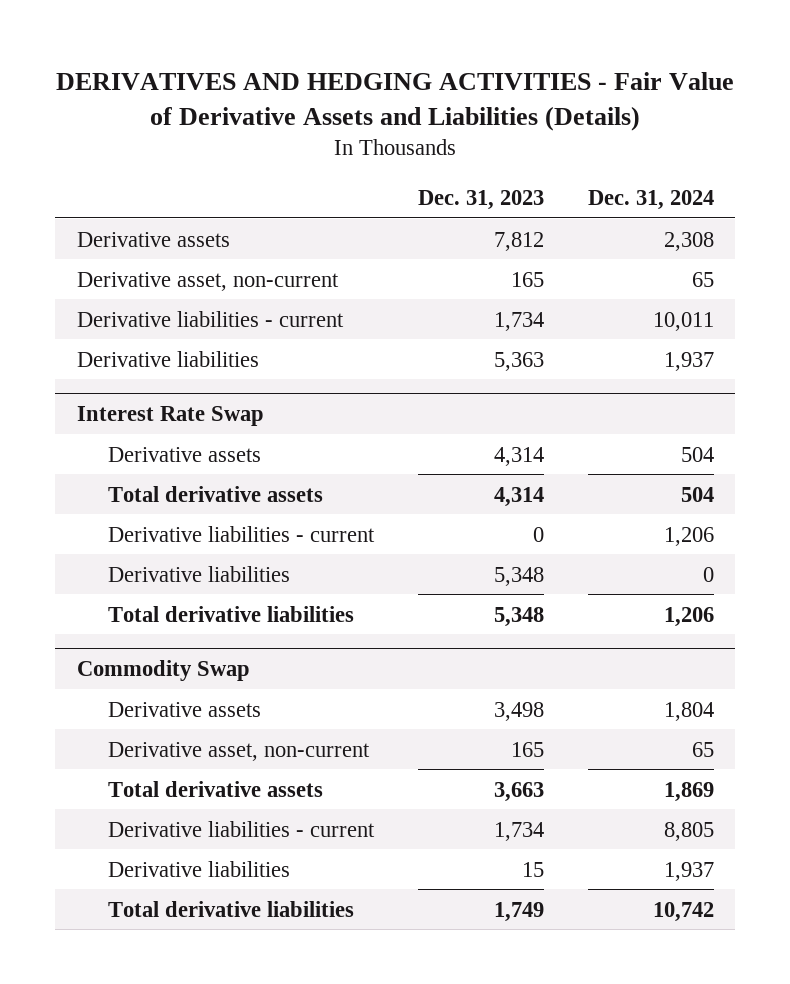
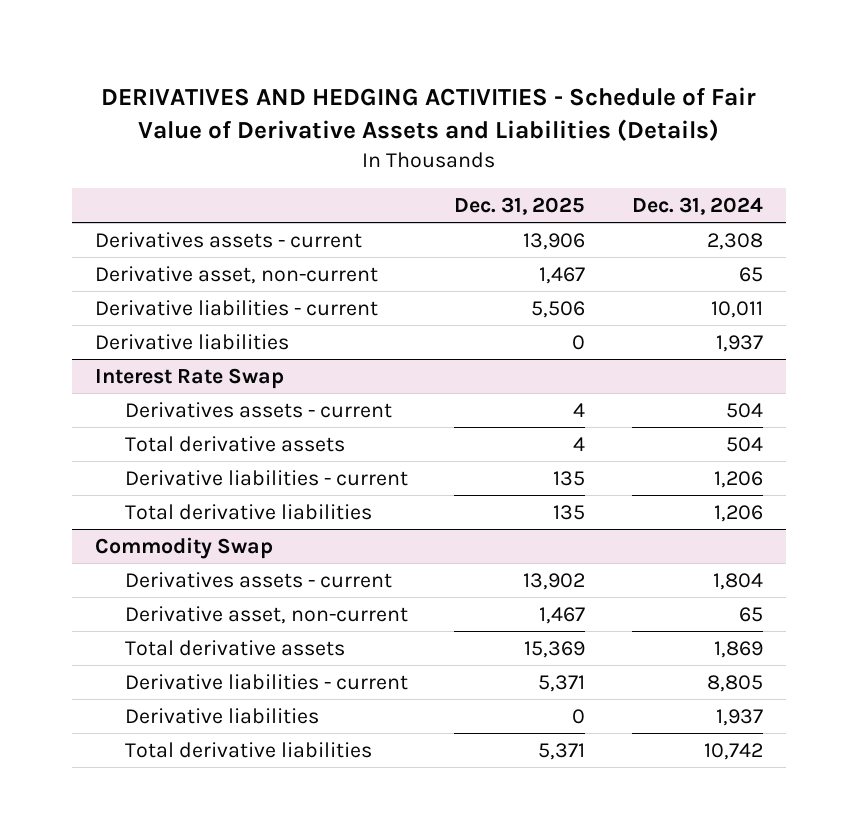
- DERIVATIVES AND HEDGING ACTIVITIES - Fair Value of Derivative Assets and Liabilities (Details)
+ DERIVATIVES AND HEDGING ACTIVITIES - Schedule of Fair Value of Derivative Assets and Liabilities (Details)
- | Dec. 31, 2023 | Dec. 31, 2024
+ | Dec. 31, 2025 | Dec. 31, 2024
- Derivative assets | 7,812 | 2,308
+ Derivatives assets - current | 13,906 | 2,308
@ Interest Rate Swap
- Derivative assets | 4,314 | 504
+ Derivatives assets - current | 4 | 504
- Derivative liabilities | 5,348 | 0
@ Commodity Swap
- Derivative assets | 3,498 | 1,804
+ Derivatives assets - current | 13,902 | 1,804

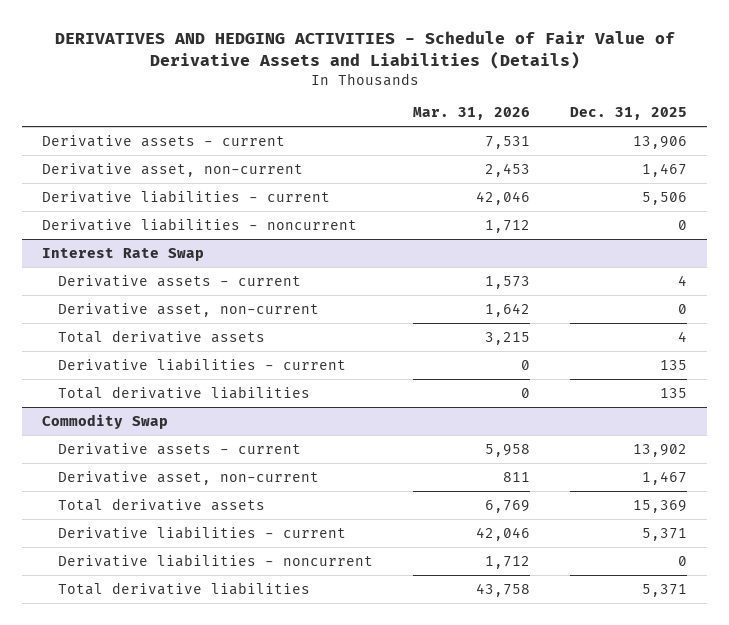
- | Dec. 31, 2025 | Dec. 31, 2024
+ | Mar. 31, 2026 | Dec. 31, 2025
- Derivatives assets - current | 13,906 | 2,308
+ Derivative assets - current | 7,531 | 13,906
- Derivative liabilities | 0 | 1,937
+ Derivative liabilities - noncurrent | 1,712 | 0
@ Interest Rate Swap
- Derivatives assets - current | 4 | 504
+ Derivative assets - current | 1,573 | 4
+ Derivative asset, non-current | 1,642 | 0
@ Commodity Swap
- Derivatives assets - current | 13,902 | 1,804
+ Derivative assets - current | 5,958 | 13,902
- Derivative liabilities | 0 | 1,937
+ Derivative liabilities - noncurrent | 1,712 | 0

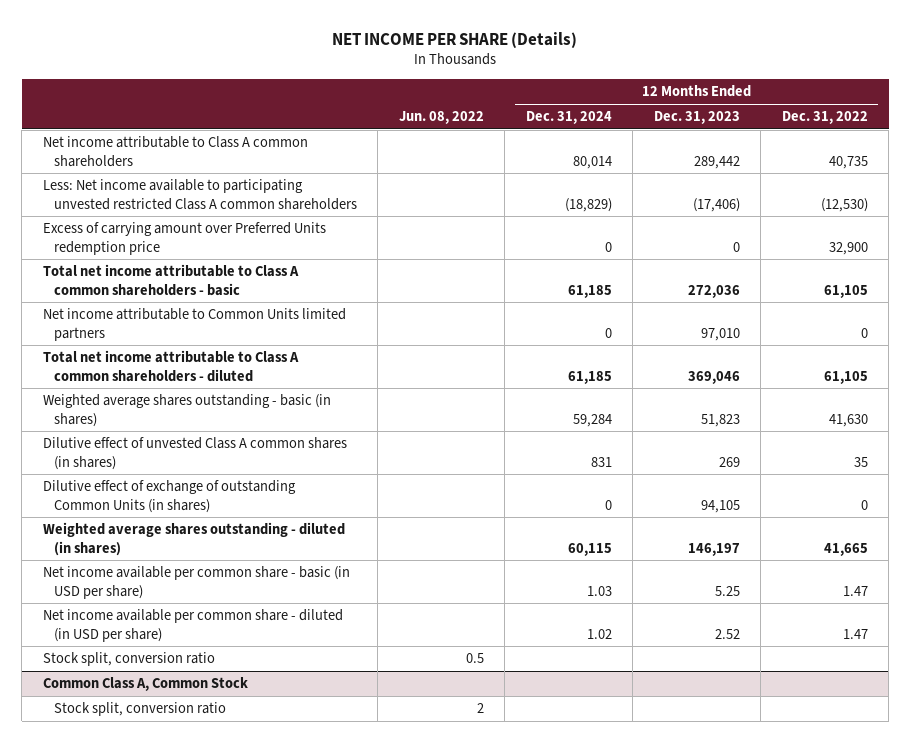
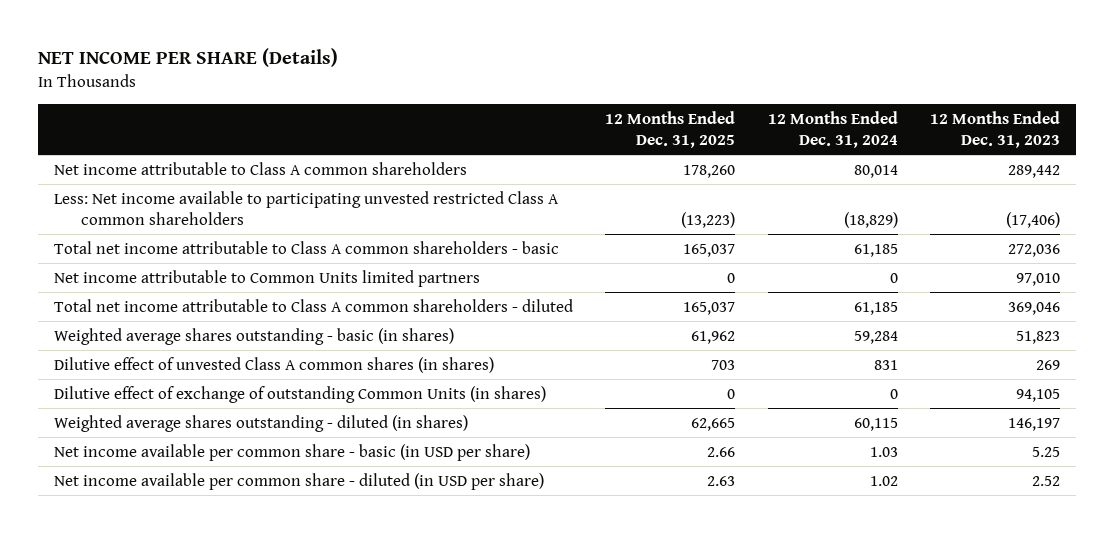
- | Jun. 08, 2022 | 12 Months Ended Dec. 31, 2024 | 12 Months Ended Dec. 31, 2023 | 12 Months Ended Dec. 31, 2022
+ | 12 Months Ended Dec. 31, 2025 | 12 Months Ended Dec. 31, 2024 | 12 Months Ended Dec. 31, 2023
- Excess of carrying amount over Preferred Units redemption price | | 0 | 0 | 32,900
- Stock split, conversion ratio | 0.5 | | |
- Common Class A, Common Stock
- Stock split, conversion ratio | 2 | | |

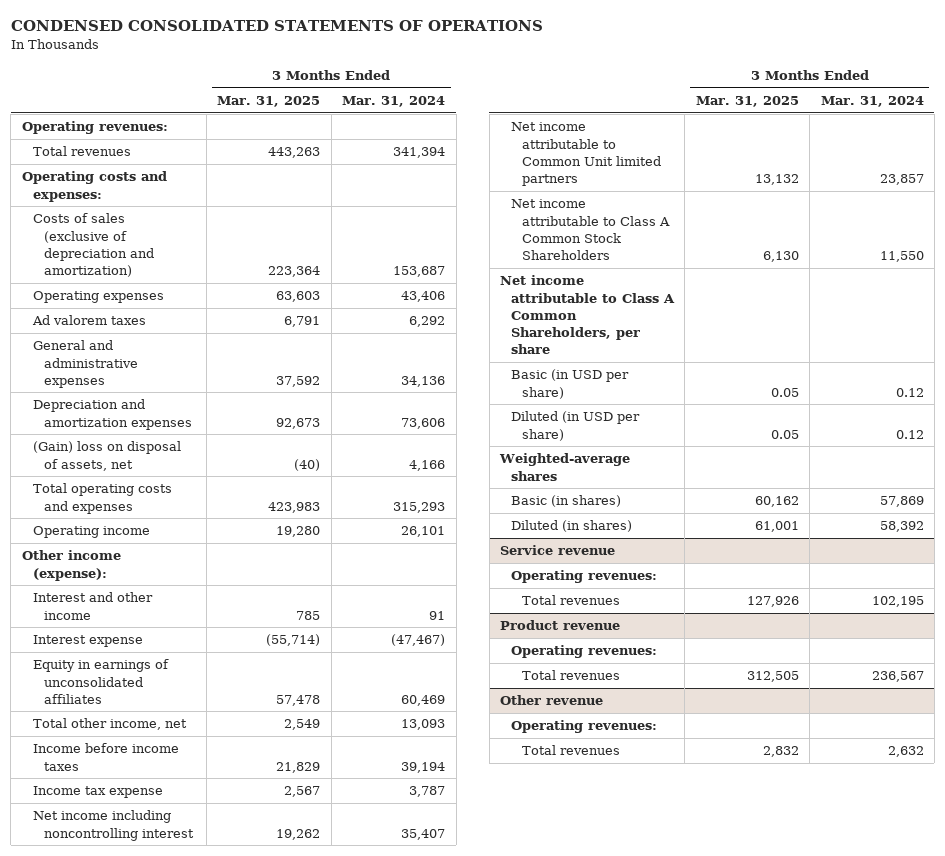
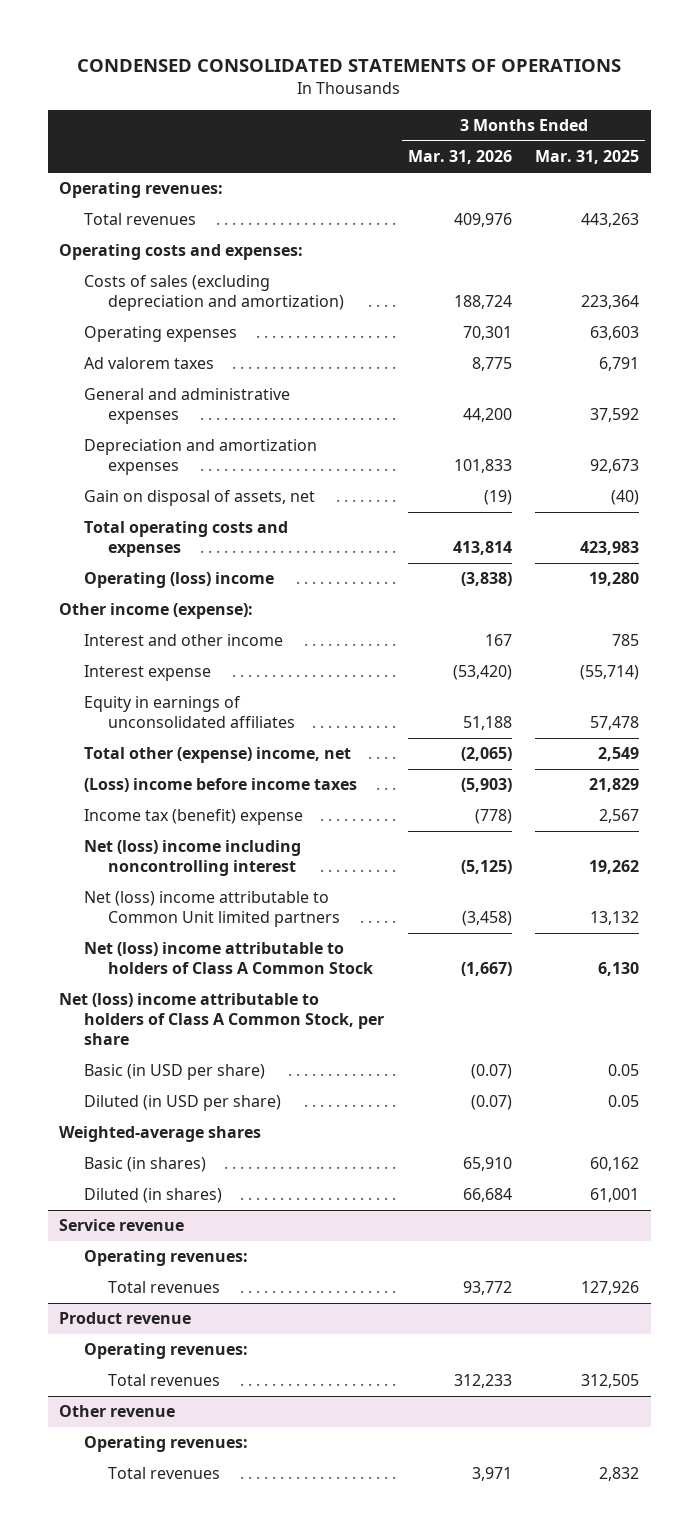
- | 3 Months Ended Mar. 31, 2025 | 3 Months Ended Mar. 31, 2024
+ | 3 Months Ended Mar. 31, 2026 | 3 Months Ended Mar. 31, 2025
- Costs of sales (exclusive of depreciation and amortization) | 223,364 | 153,687
+ Costs of sales (excluding depreciation and amortization) | 188,724 | 223,364
- (Gain) loss on disposal of assets, net | (40) | 4,166
+ Gain on disposal of assets, net | (19) | (40)
- Operating income | 19,280 | 26,101
+ Operating (loss) income | (3,838) | 19,280
- Total other income, net | 2,549 | 13,093
- Income before income taxes | 21,829 | 39,194
- Income tax expense | 2,567 | 3,787
- Net income including noncontrolling interest | 19,262 | 35,407
- Net income attributable to Common Unit limited partners | 13,132 | 23,857
- Net income attributable to Class A Common Stock Shareholders | 6,130 | 11,550
- Net income attributable to Class A Common Shareholders, per share
+ Total other (expense) income, net | (2,065) | 2,549
+ (Loss) income before income taxes | (5,903) | 21,829
+ Income tax (benefit) expense | (778) | 2,567
+ Net (loss) income including noncontrolling interest | (5,125) | 19,262
+ Net (loss) income attributable to Common Unit limited partners | (3,458) | 13,132
+ Net (loss) income attributable to holders of Class A Common Stock | (1,667) | 6,130
+ Net (loss) income attributable to holders of Class A Common Stock, per share

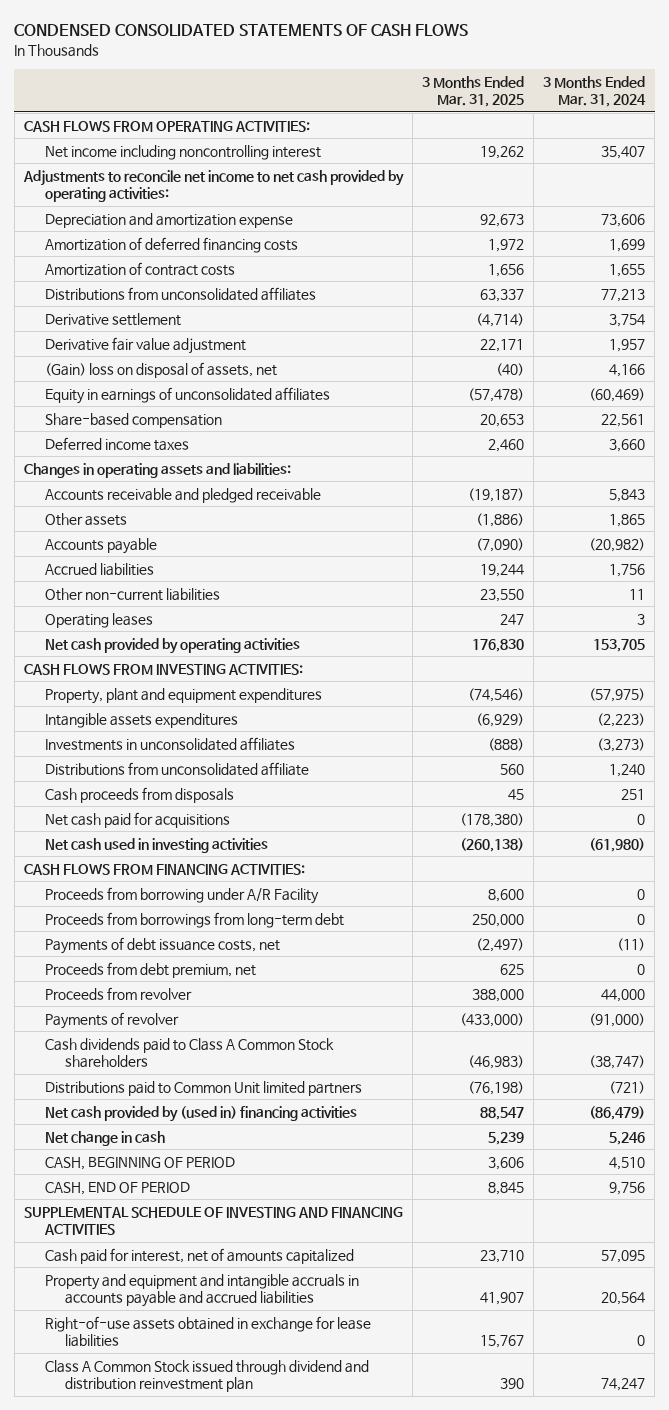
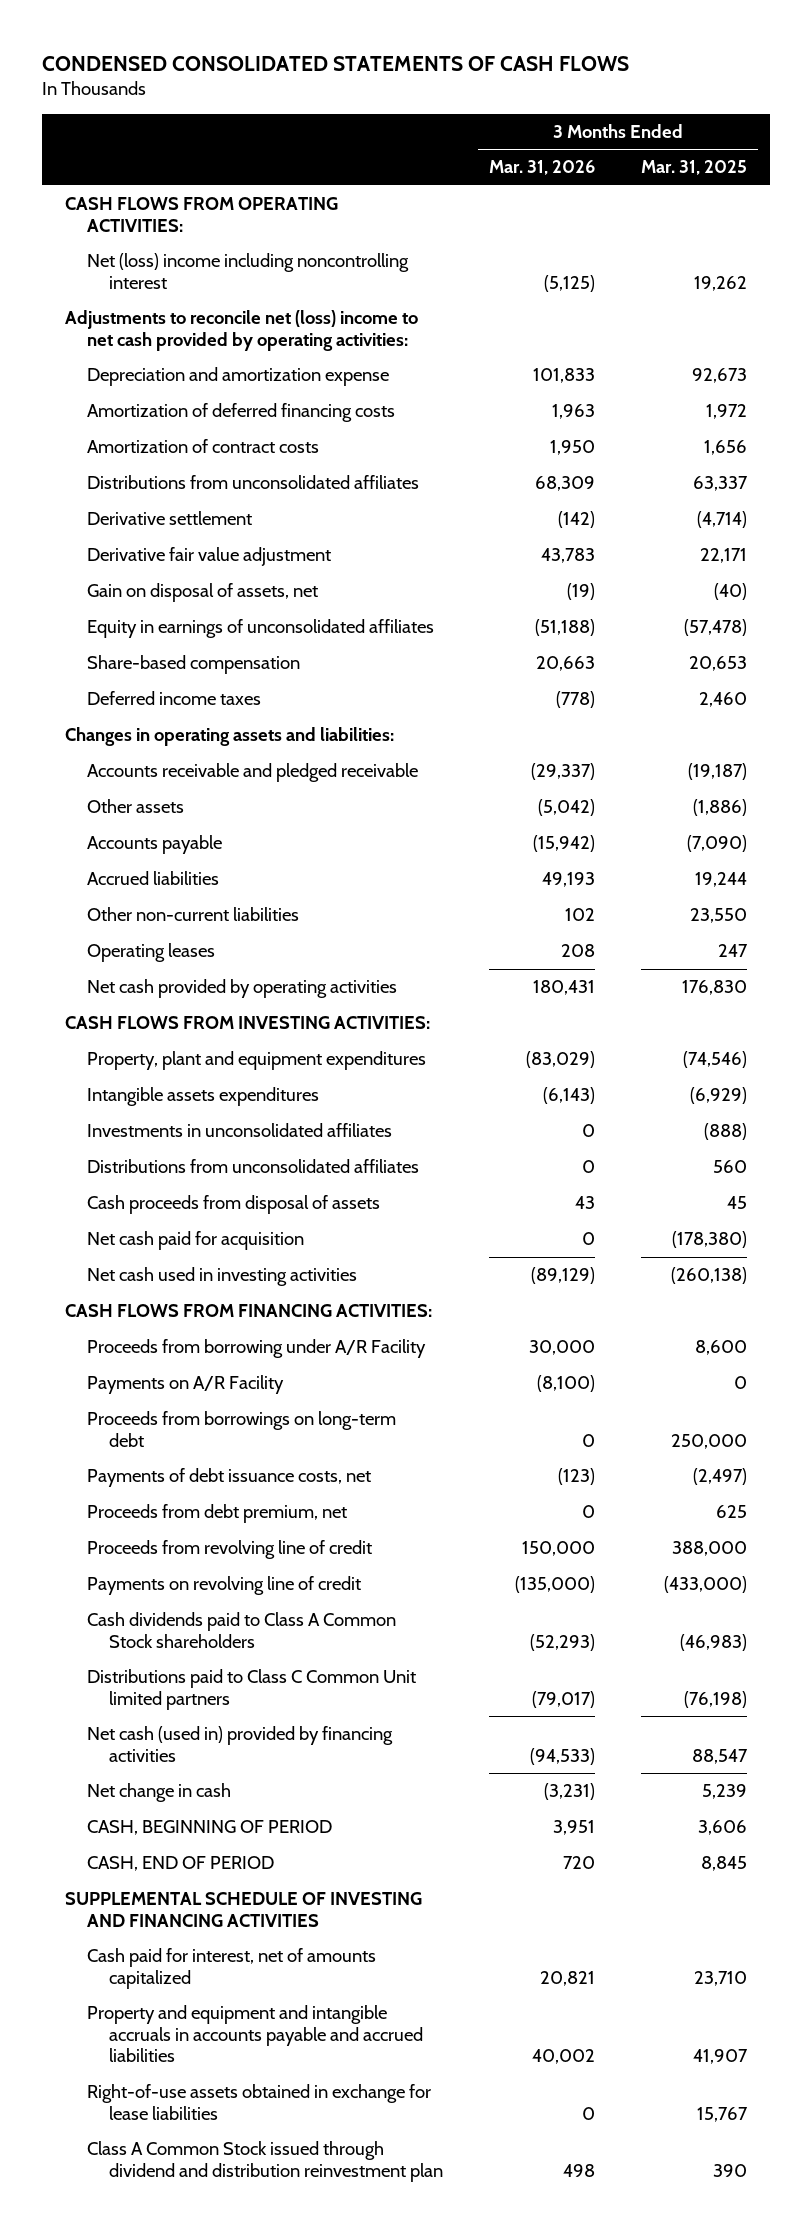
- | 3 Months Ended Mar. 31, 2025 | 3 Months Ended Mar. 31, 2024
+ | 3 Months Ended Mar. 31, 2026 | 3 Months Ended Mar. 31, 2025
- Net income including noncontrolling interest | 19,262 | 35,407
- Adjustments to reconcile net income to net cash provided by operating activities:
+ Net (loss) income including noncontrolling interest | (5,125) | 19,262
+ Adjustments to reconcile net (loss) income to net cash provided by operating activities:
- (Gain) loss on disposal of assets, net | (40) | 4,166
+ Gain on disposal of assets, net | (19) | (40)
- Distributions from unconsolidated affiliate | 560 | 1,240
- Cash proceeds from disposals | 45 | 251
- Net cash paid for acquisitions | (178,380) | 0
+ Distributions from unconsolidated affiliates | 0 | 560
+ Cash proceeds from disposal of assets | 43 | 45
+ Net cash paid for acquisition | 0 | (178,380)
- Proceeds from borrowings from long-term debt | 250,000 | 0
+ Payments on A/R Facility | (8,100) | 0
+ Proceeds from borrowings on long-term debt | 0 | 250,000
- Proceeds from revolver | 388,000 | 44,000
- Payments of revolver | (433,000) | (91,000)
+ Proceeds from revolving line of credit | 150,000 | 388,000
+ Payments on revolving line of credit | (135,000) | (433,000)
- Distributions paid to Common Unit limited partners | (76,198) | (721)
- Net cash provided by (used in) financing activities | 88,547 | (86,479)
+ Distributions paid to Class C Common Unit limited partners | (79,017) | (76,198)
+ Net cash (used in) provided by financing activities | (94,533) | 88,547

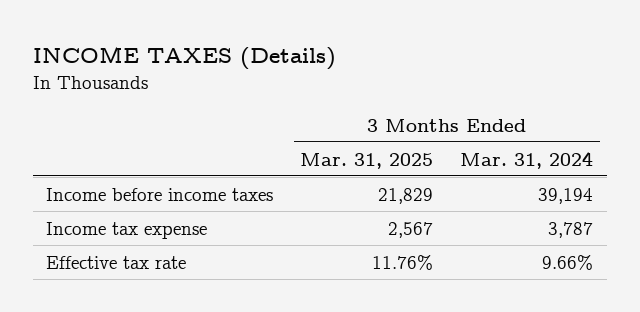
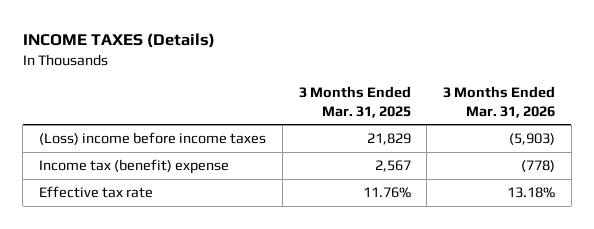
- | 3 Months Ended Mar. 31, 2025 | 3 Months Ended Mar. 31, 2024
+ | 3 Months Ended Mar. 31, 2025 | 3 Months Ended Mar. 31, 2026
- Income before income taxes | 21,829 | 39,194
- Income tax expense | 2,567 | 3,787
+ (Loss) income before income taxes | 21,829 | (5,903)
+ Income tax (benefit) expense | 2,567 | (778)

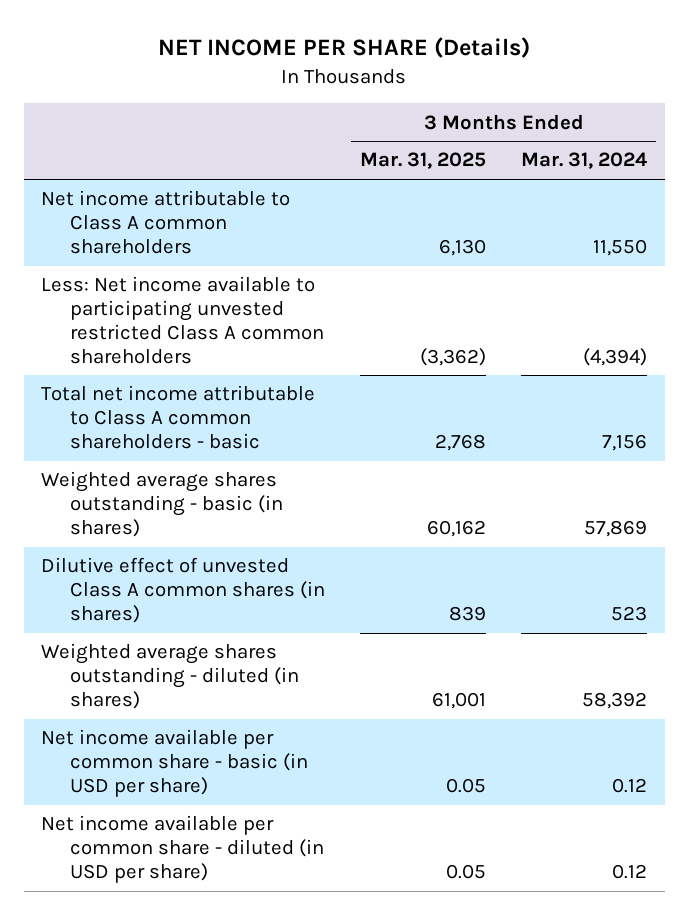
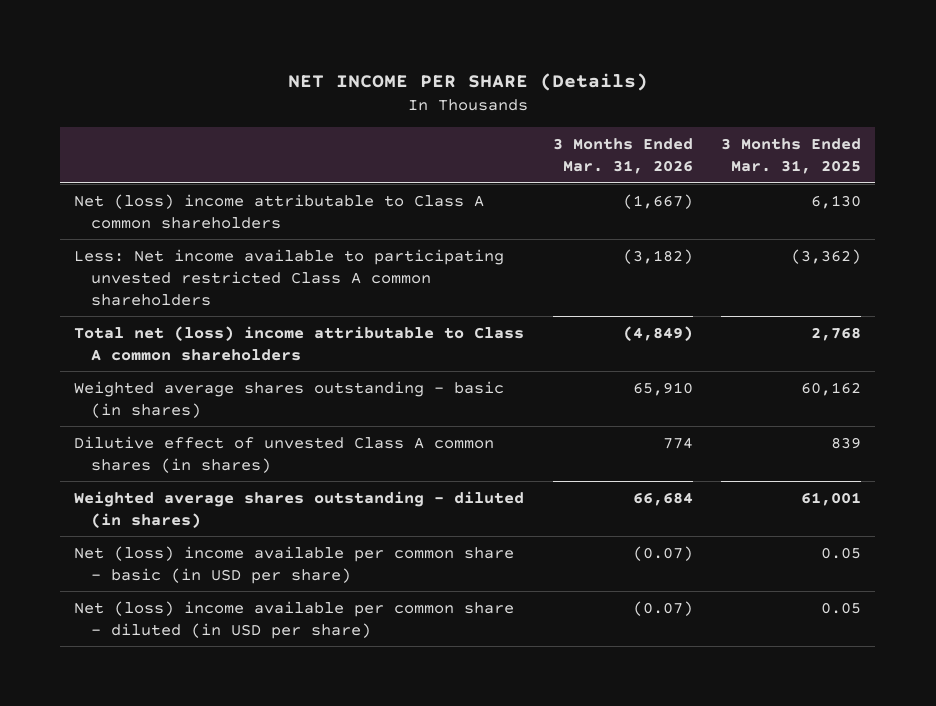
- | 3 Months Ended Mar. 31, 2025 | 3 Months Ended Mar. 31, 2024
+ | 3 Months Ended Mar. 31, 2026 | 3 Months Ended Mar. 31, 2025
- Net income attributable to Class A common shareholders | 6,130 | 11,550
+ Net (loss) income attributable to Class A common shareholders | (1,667) | 6,130
- Total net income attributable to Class A common shareholders - basic | 2,768 | 7,156
+ Total net (loss) income attributable to Class A common shareholders | (4,849) | 2,768
- Net income available per common share - basic (in USD per share) | 0.05 | 0.12
- Net income available per common share - diluted (in USD per share) | 0.05 | 0.12
+ Net (loss) income available per common share - basic (in USD per share) | (0.07) | 0.05
+ Net (loss) income available per common share - diluted (in USD per share) | (0.07) | 0.05

